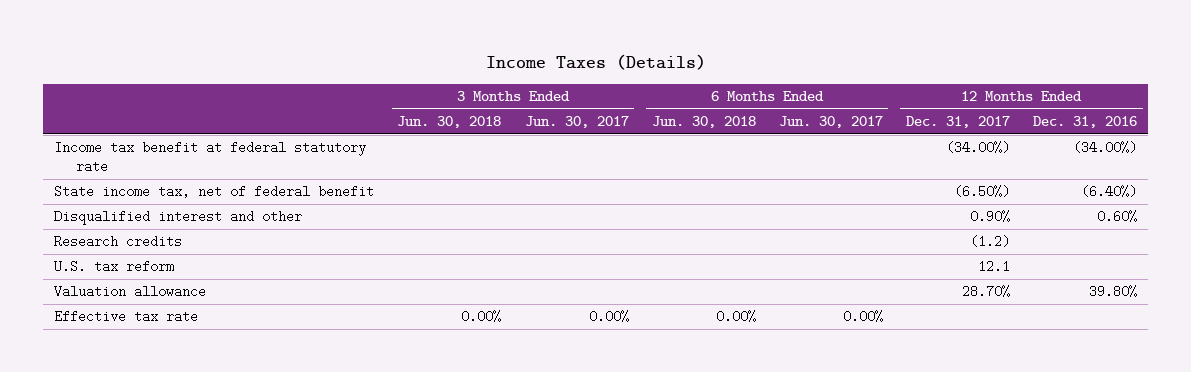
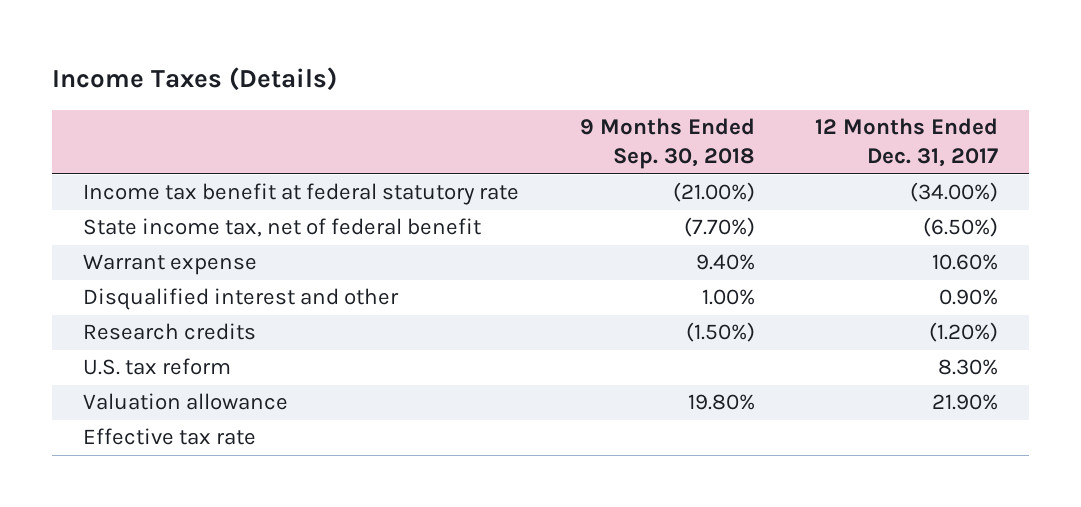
- | 3 Months Ended Jun. 30, 2018 | 3 Months Ended Jun. 30, 2017 | 6 Months Ended Jun. 30, 2018 | 6 Months Ended Jun. 30, 2017 | 12 Months Ended Dec. 31, 2017 | 12 Months Ended Dec. 31, 2016
+ | 9 Months Ended Sep. 30, 2018 | 12 Months Ended Dec. 31, 2017
+ Warrant expense | 9.40% | 10.60%
- Research credits | | | | | (1.2) |
- U.S. tax reform | | | | | 12.1 |
- Valuation allowance | | | | | 28.70% | 39.80%
+ Research credits | (1.50%) | (1.20%)
+ U.S. tax reform | | 8.30%
+ Valuation allowance | 19.80% | 21.90%

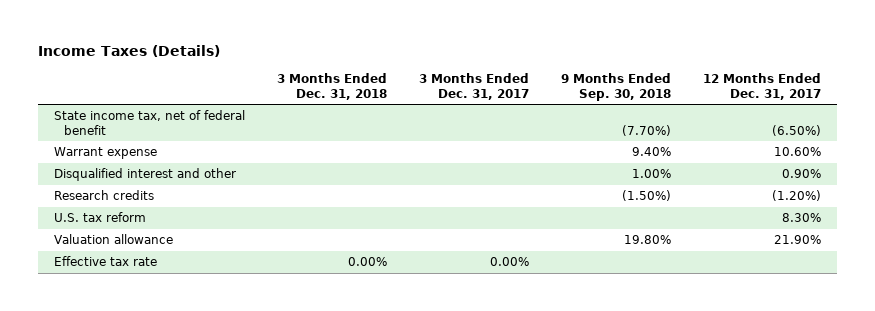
- | 9 Months Ended Sep. 30, 2018 | 12 Months Ended Dec. 31, 2017
+ | 3 Months Ended Dec. 31, 2018 | 3 Months Ended Dec. 31, 2017 | 9 Months Ended Sep. 30, 2018 | 12 Months Ended Dec. 31, 2017
- Income tax benefit at federal statutory rate | (21.00%) | (34.00%)

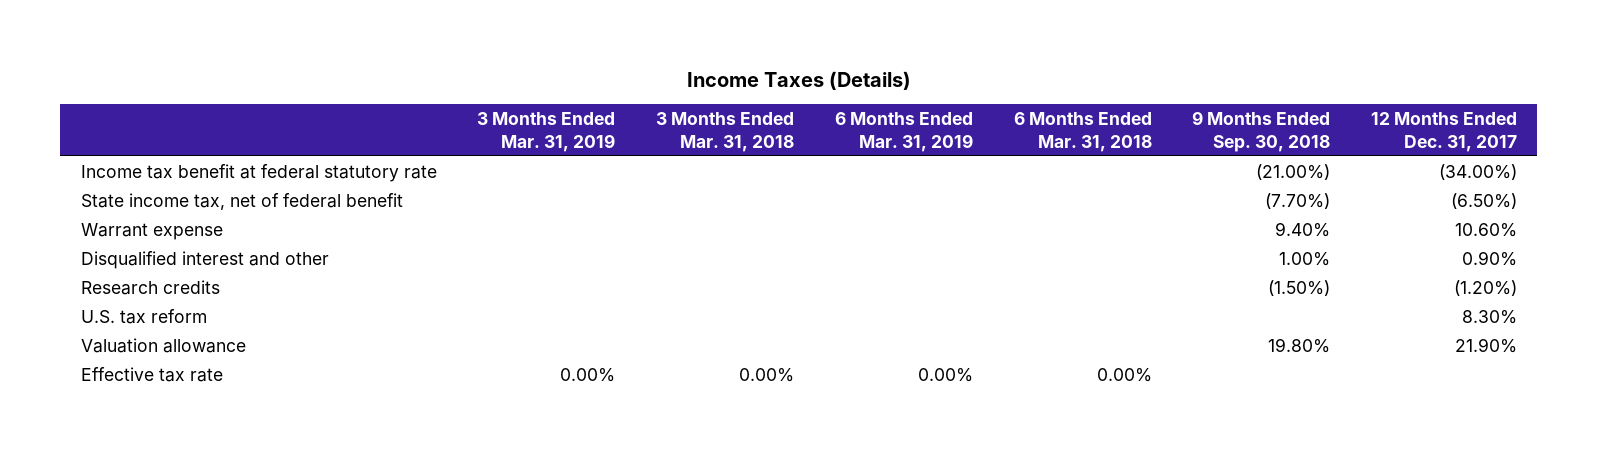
- | 3 Months Ended Dec. 31, 2018 | 3 Months Ended Dec. 31, 2017 | 9 Months Ended Sep. 30, 2018 | 12 Months Ended Dec. 31, 2017
+ | 3 Months Ended Mar. 31, 2019 | 3 Months Ended Mar. 31, 2018 | 6 Months Ended Mar. 31, 2019 | 6 Months Ended Mar. 31, 2018 | 9 Months Ended Sep. 30, 2018 | 12 Months Ended Dec. 31, 2017
+ Income tax benefit at federal statutory rate | | | | | (21.00%) | (34.00%)

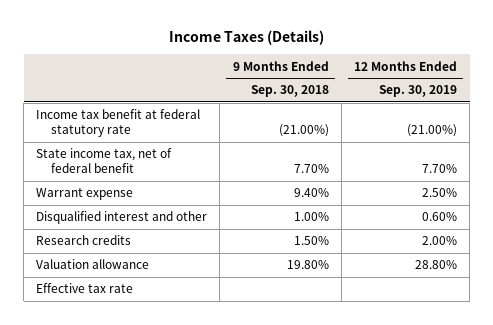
- | 3 Months Ended Mar. 31, 2019 | 3 Months Ended Mar. 31, 2018 | 6 Months Ended Mar. 31, 2019 | 6 Months Ended Mar. 31, 2018 | 9 Months Ended Sep. 30, 2018 | 12 Months Ended Dec. 31, 2017
+ | 9 Months Ended Sep. 30, 2018 | 12 Months Ended Sep. 30, 2019
- State income tax, net of federal benefit | | | | | (7.70%) | (6.50%)
+ State income tax, net of federal benefit | 7.70% | 7.70%
- Research credits | | | | | (1.50%) | (1.20%)
- U.S. tax reform | | | | | | 8.30%
+ Research credits | 1.50% | 2.00%

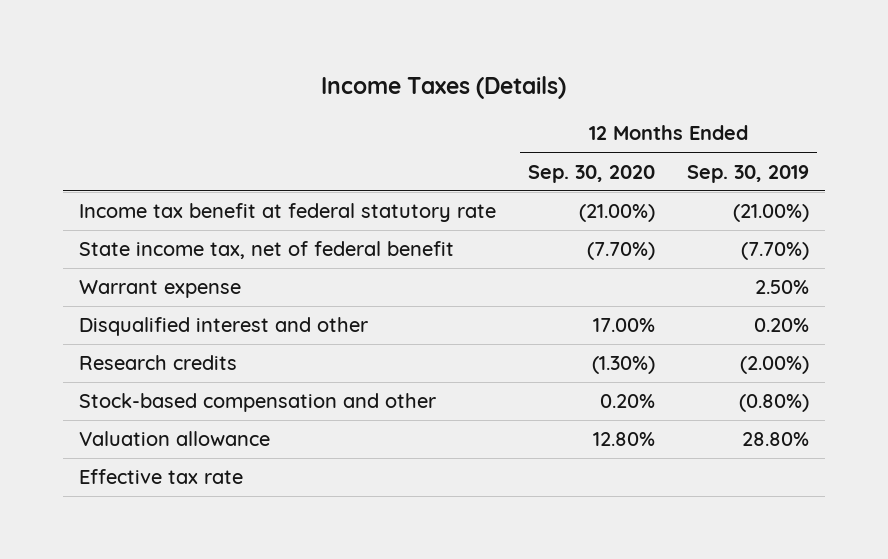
- | 9 Months Ended Sep. 30, 2018 | 12 Months Ended Sep. 30, 2019
+ | 12 Months Ended Sep. 30, 2020 | 12 Months Ended Sep. 30, 2019
- State income tax, net of federal benefit | 7.70% | 7.70%
+ State income tax, net of federal benefit | (7.70%) | (7.70%)
- Disqualified interest and other | 1.00% | 0.60%
- Research credits | 1.50% | 2.00%
+ Disqualified interest and other | 17.00% | 0.20%
+ Research credits | (1.30%) | (2.00%)
+ Stock-based compensation and other | 0.20% | (0.80%)

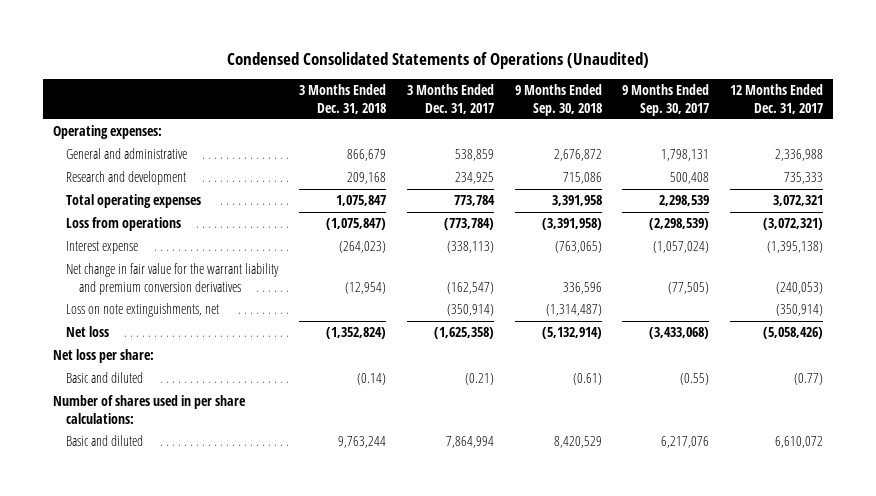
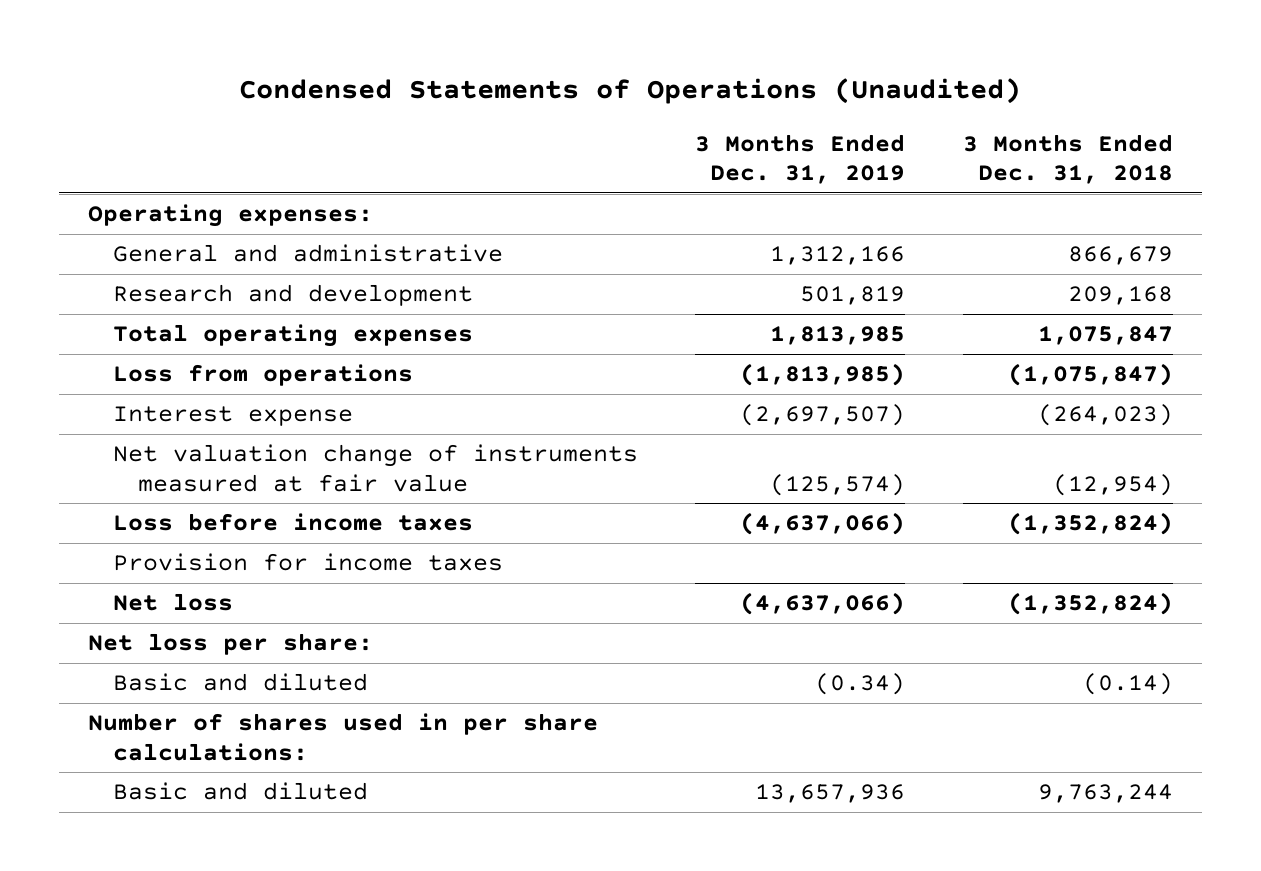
- Condensed Consolidated Statements of Operations (Unaudited)
+ Condensed Statements of Operations (Unaudited)
- | 3 Months Ended Dec. 31, 2018 | 3 Months Ended Dec. 31, 2017 | 9 Months Ended Sep. 30, 2018 | 9 Months Ended Sep. 30, 2017 | 12 Months Ended Dec. 31, 2017
+ | 3 Months Ended Dec. 31, 2019 | 3 Months Ended Dec. 31, 2018
- Net change in fair value for the warrant liability and premium conversion derivatives | (12,954) | (162,547) | 336,596 | (77,505) | (240,053)
- Loss on note extinguishments, net | | (350,914) | (1,314,487) | | (350,914)
+ Net valuation change of instruments measured at fair value | (125,574) | (12,954)
+ Loss before income taxes | (4,637,066) | (1,352,824)
+ Provision for income taxes

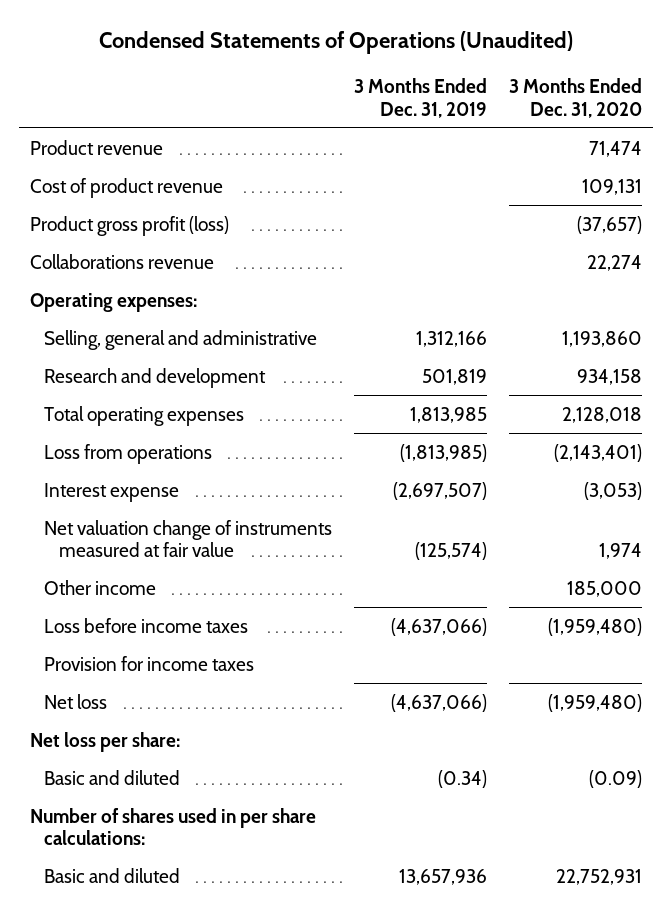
- | 3 Months Ended Dec. 31, 2019 | 3 Months Ended Dec. 31, 2018
+ | 3 Months Ended Dec. 31, 2019 | 3 Months Ended Dec. 31, 2020
+ Product revenue | | 71,474
+ Cost of product revenue | | 109,131
+ Product gross profit (loss) | | (37,657)
+ Collaborations revenue | | 22,274
- General and administrative | 1,312,166 | 866,679
+ Selling, general and administrative | 1,312,166 | 1,193,860
+ Other income | | 185,000

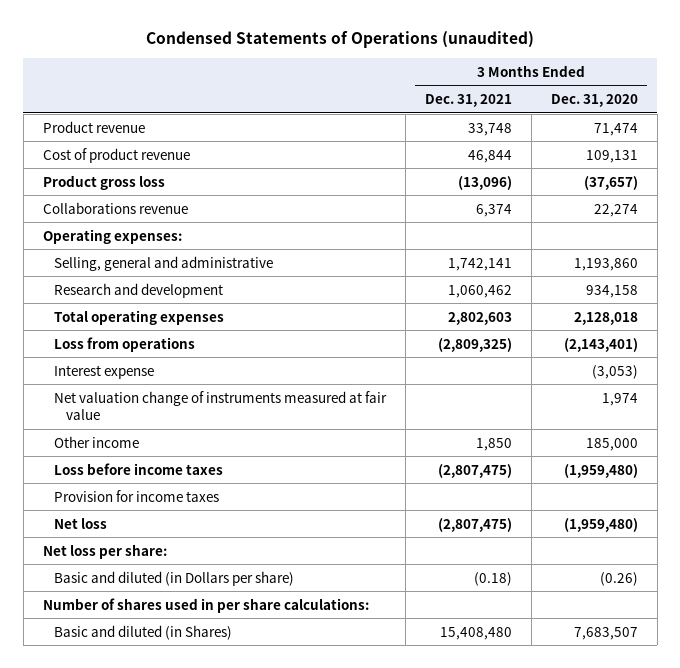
- Condensed Statements of Operations (Unaudited)
+ Condensed Statements of Operations (unaudited)
- | 3 Months Ended Dec. 31, 2019 | 3 Months Ended Dec. 31, 2020
+ | 3 Months Ended Dec. 31, 2021 | 3 Months Ended Dec. 31, 2020
- Product gross profit (loss) | | (37,657)
+ Product gross loss | (13,096) | (37,657)
- Basic and diluted | (0.34) | (0.09)
+ Basic and diluted (in Dollars per share) | (0.18) | (0.26)
- Basic and diluted | 13,657,936 | 22,752,931
+ Basic and diluted (in Shares) | 15,408,480 | 7,683,507

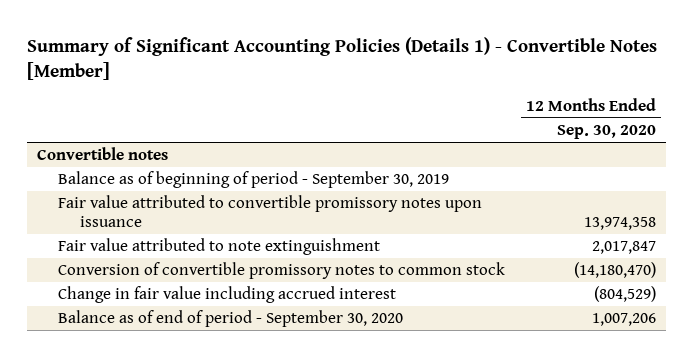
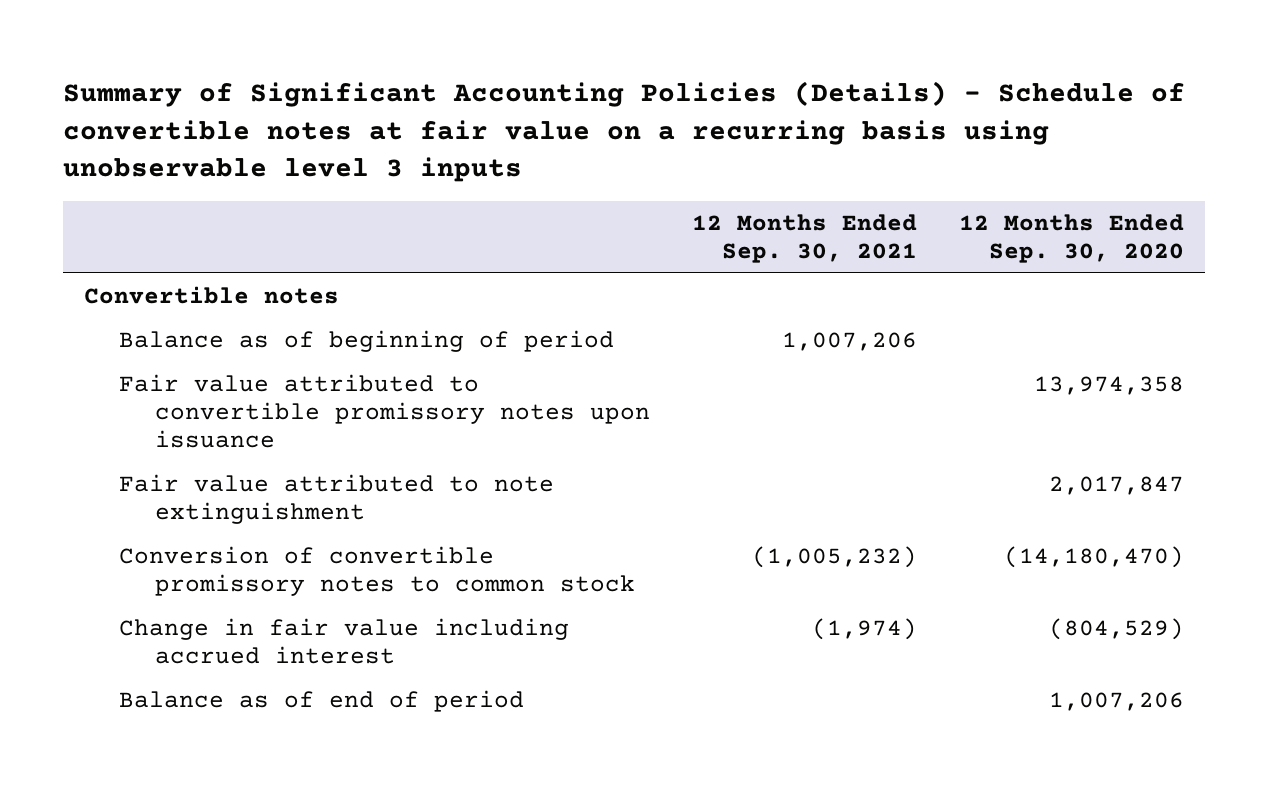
- Summary of Significant Accounting Policies (Details 1) - Convertible Notes [Member]
+ Summary of Significant Accounting Policies (Details) - Schedule of convertible notes at fair value on a recurring basis using unobservable level 3 inputs
- | 12 Months Ended Sep. 30, 2020
+ | 12 Months Ended Sep. 30, 2021 | 12 Months Ended Sep. 30, 2020
- Balance as of beginning of period - September 30, 2019
+ Balance as of beginning of period | 1,007,206 |
- Balance as of end of period - September 30, 2020 | 1,007,206
+ Balance as of end of period | | 1,007,206

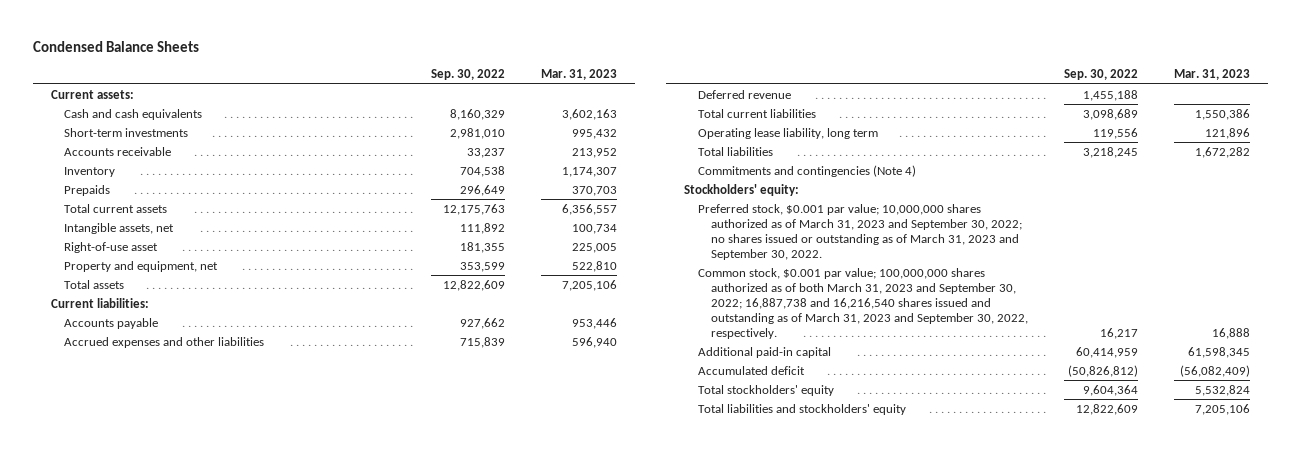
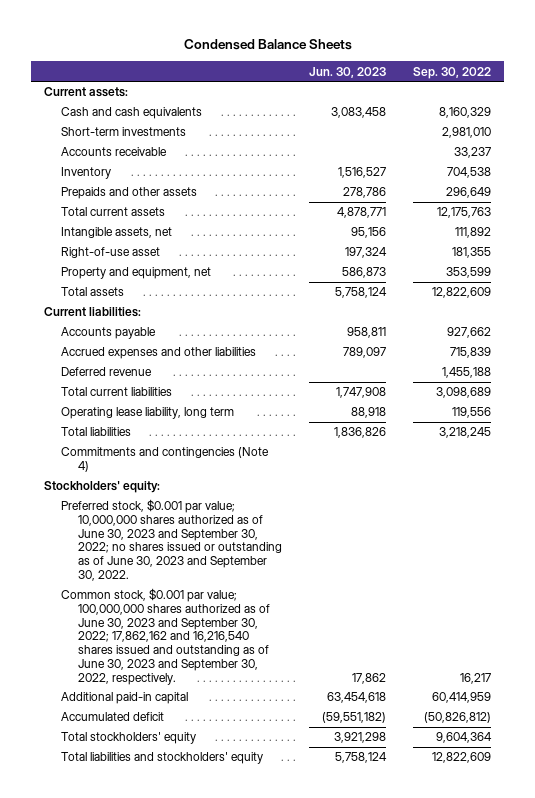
- | Sep. 30, 2022 | Mar. 31, 2023
+ | Jun. 30, 2023 | Sep. 30, 2022
- Prepaids | 296,649 | 370,703
+ Prepaids and other assets | 278,786 | 296,649
- Preferred stock, $0.001 par value; 10,000,000 shares authorized as of March 31, 2023 and September 30, 2022; no shares issued or outstanding as of March 31, 2023 and September 30, 2022.
- Common stock, $0.001 par value; 100,000,000 shares authorized as of both March 31, 2023 and September 30, 2022; 16,887,738 and 16,216,540 shares issued and outstanding as of March 31, 2023 and September 30, 2022, respectively. | 16,217 | 16,888
+ Preferred stock, $0.001 par value; 10,000,000 shares authorized as of June 30, 2023 and September 30, 2022; no shares issued or outstanding as of June 30, 2023 and September 30, 2022.
+ Common stock, $0.001 par value; 100,000,000 shares authorized as of June 30, 2023 and September 30, 2022; 17,862,162 and 16,216,540 shares issued and outstanding as of June 30, 2023 and September 30, 2022, respectively. | 17,862 | 16,217

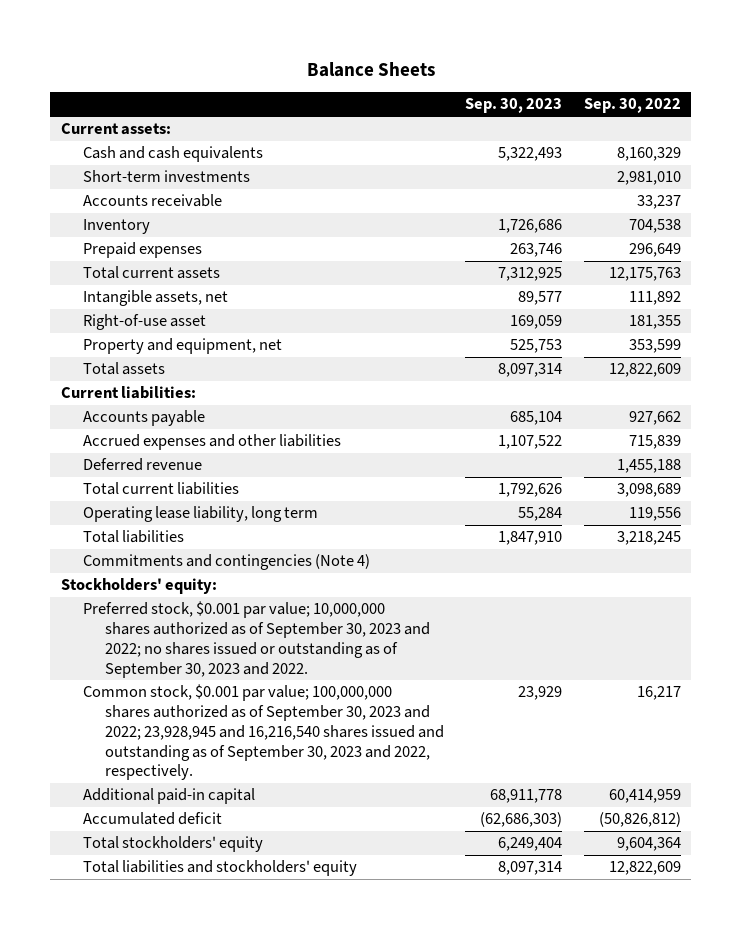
- Condensed Balance Sheets
+ Balance Sheets
- | Jun. 30, 2023 | Sep. 30, 2022
+ | Sep. 30, 2023 | Sep. 30, 2022
- Prepaids and other assets | 278,786 | 296,649
+ Prepaid expenses | 263,746 | 296,649
- Preferred stock, $0.001 par value; 10,000,000 shares authorized as of June 30, 2023 and September 30, 2022; no shares issued or outstanding as of June 30, 2023 and September 30, 2022.
- Common stock, $0.001 par value; 100,000,000 shares authorized as of June 30, 2023 and September 30, 2022; 17,862,162 and 16,216,540 shares issued and outstanding as of June 30, 2023 and September 30, 2022, respectively. | 17,862 | 16,217
+ Preferred stock, $0.001 par value; 10,000,000 shares authorized as of September 30, 2023 and 2022; no shares issued or outstanding as of September 30, 2023 and 2022.
+ Common stock, $0.001 par value; 100,000,000 shares authorized as of September 30, 2023 and 2022; 23,928,945 and 16,216,540 shares issued and outstanding as of September 30, 2023 and 2022, respectively. | 23,929 | 16,217

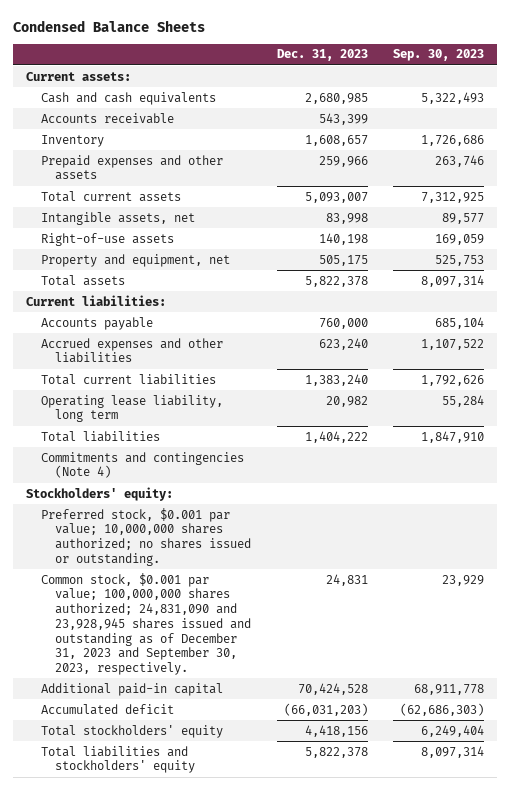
- Balance Sheets
+ Condensed Balance Sheets
- | Sep. 30, 2023 | Sep. 30, 2022
+ | Dec. 31, 2023 | Sep. 30, 2023
- Short-term investments | | 2,981,010
- Prepaid expenses | 263,746 | 296,649
+ Prepaid expenses and other assets | 259,966 | 263,746
- Right-of-use asset | 169,059 | 181,355
+ Right-of-use assets | 140,198 | 169,059
- Deferred revenue | | 1,455,188
- Preferred stock, $0.001 par value; 10,000,000 shares authorized as of September 30, 2023 and 2022; no shares issued or outstanding as of September 30, 2023 and 2022.
- Common stock, $0.001 par value; 100,000,000 shares authorized as of September 30, 2023 and 2022; 23,928,945 and 16,216,540 shares issued and outstanding as of September 30, 2023 and 2022, respectively. | 23,929 | 16,217
+ Preferred stock, $0.001 par value; 10,000,000 shares authorized; no shares issued or outstanding.
+ Common stock, $0.001 par value; 100,000,000 shares authorized; 24,831,090 and 23,928,945 shares issued and outstanding as of December 31, 2023 and September 30, 2023, respectively. | 24,831 | 23,929

